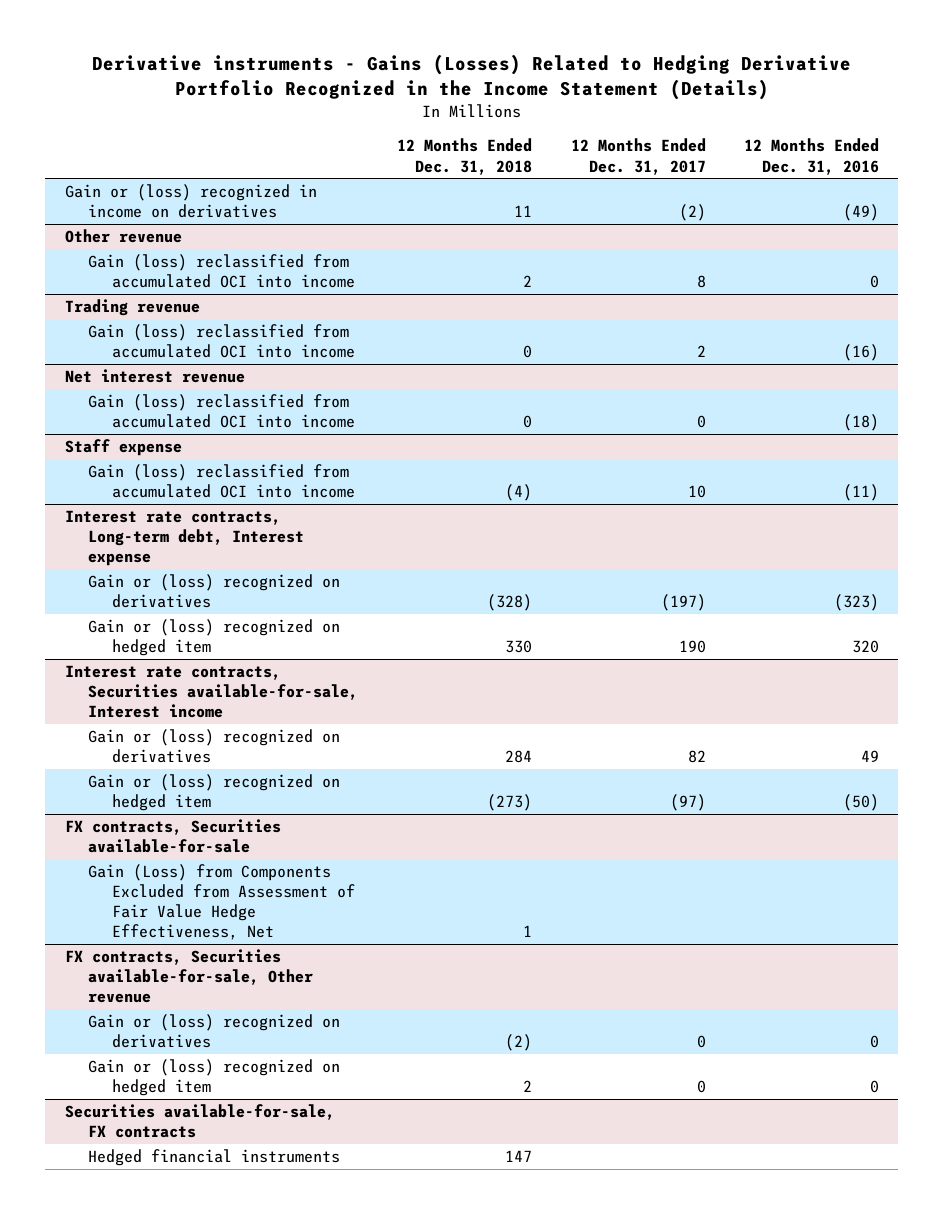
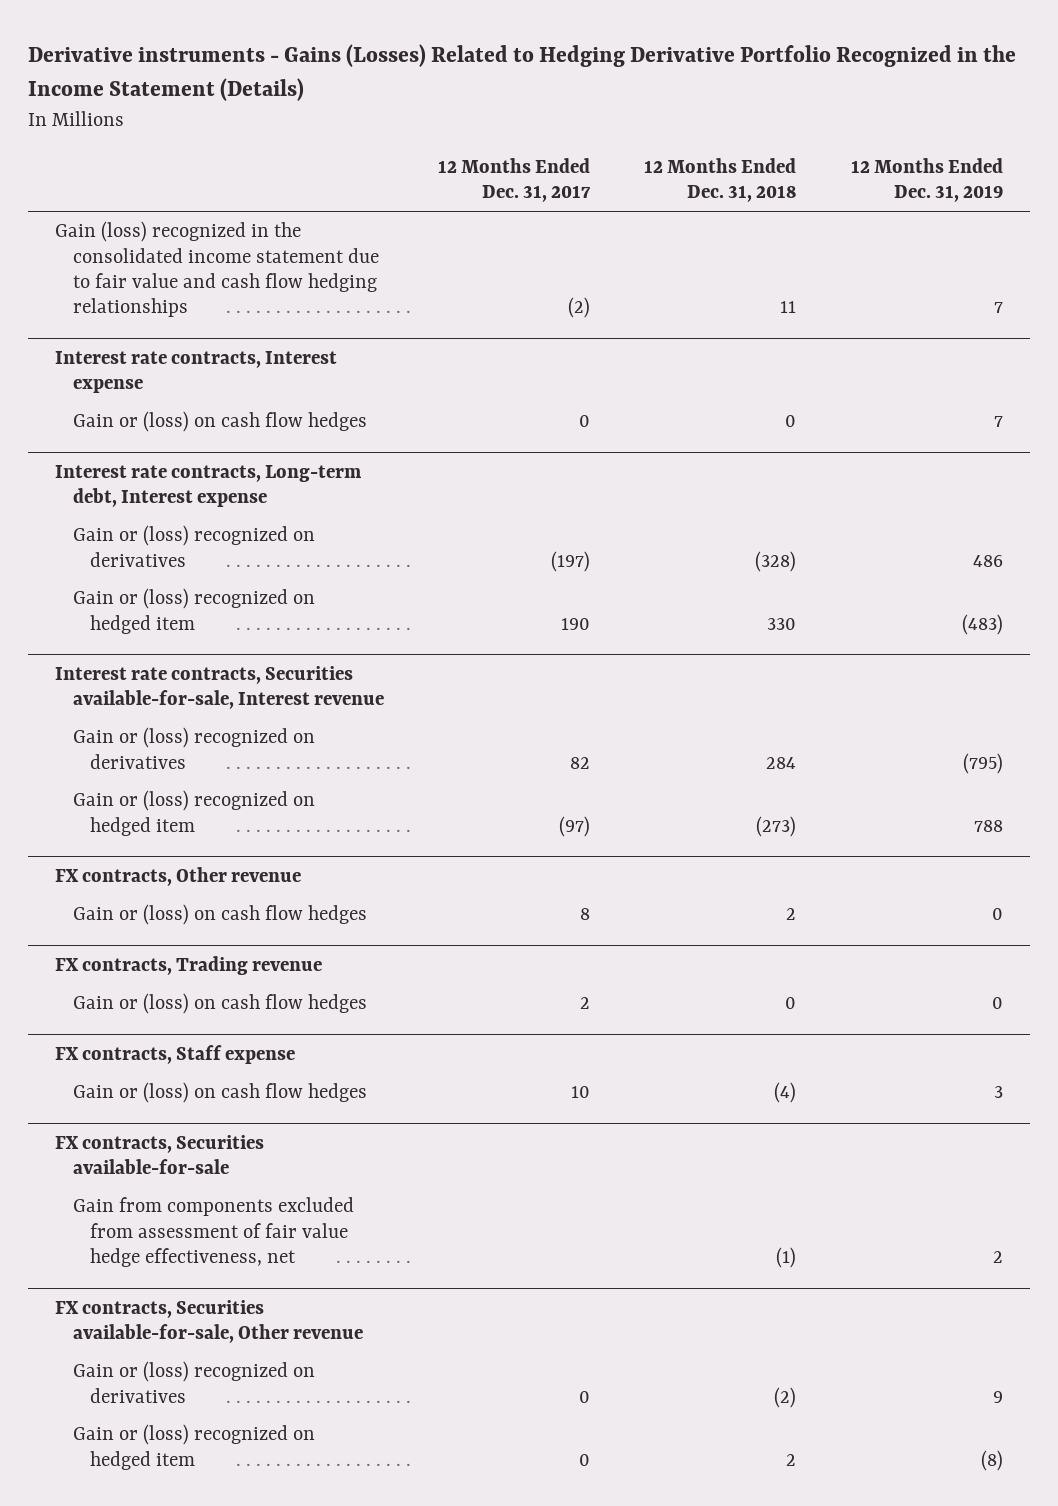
- | 12 Months Ended Dec. 31, 2018 | 12 Months Ended Dec. 31, 2017 | 12 Months Ended Dec. 31, 2016
+ | 12 Months Ended Dec. 31, 2017 | 12 Months Ended Dec. 31, 2018 | 12 Months Ended Dec. 31, 2019
- Gain or (loss) recognized in income on derivatives | 11 | (2) | (49)
- Other revenue
- Gain (loss) reclassified from accumulated OCI into income | 2 | 8 | 0
- Trading revenue
- Gain (loss) reclassified from accumulated OCI into income | 0 | 2 | (16)
- Net interest revenue
- Gain (loss) reclassified from accumulated OCI into income | 0 | 0 | (18)
- Staff expense
- Gain (loss) reclassified from accumulated OCI into income | (4) | 10 | (11)
+ Gain (loss) recognized in the consolidated income statement due to fair value and cash flow hedging relationships | (2) | 11 | 7
+ Interest rate contracts, Interest expense
+ Gain or (loss) on cash flow hedges | 0 | 0 | 7
- Interest rate contracts, Securities available-for-sale, Interest income
+ Interest rate contracts, Securities available-for-sale, Interest revenue
+ FX contracts, Other revenue
+ Gain or (loss) on cash flow hedges | 8 | 2 | 0
+ FX contracts, Trading revenue
+ Gain or (loss) on cash flow hedges | 2 | 0 | 0
+ FX contracts, Staff expense
+ Gain or (loss) on cash flow hedges | 10 | (4) | 3
@ FX contracts, Securities available-for-sale
- Gain (Loss) from Components Excluded from Assessment of Fair Value Hedge Effectiveness, Net | 1 | |
+ Gain from components excluded from assessment of fair value hedge effectiveness, net | | (1) | 2
- Securities available-for-sale, FX contracts
- Hedged financial instruments | 147 | |

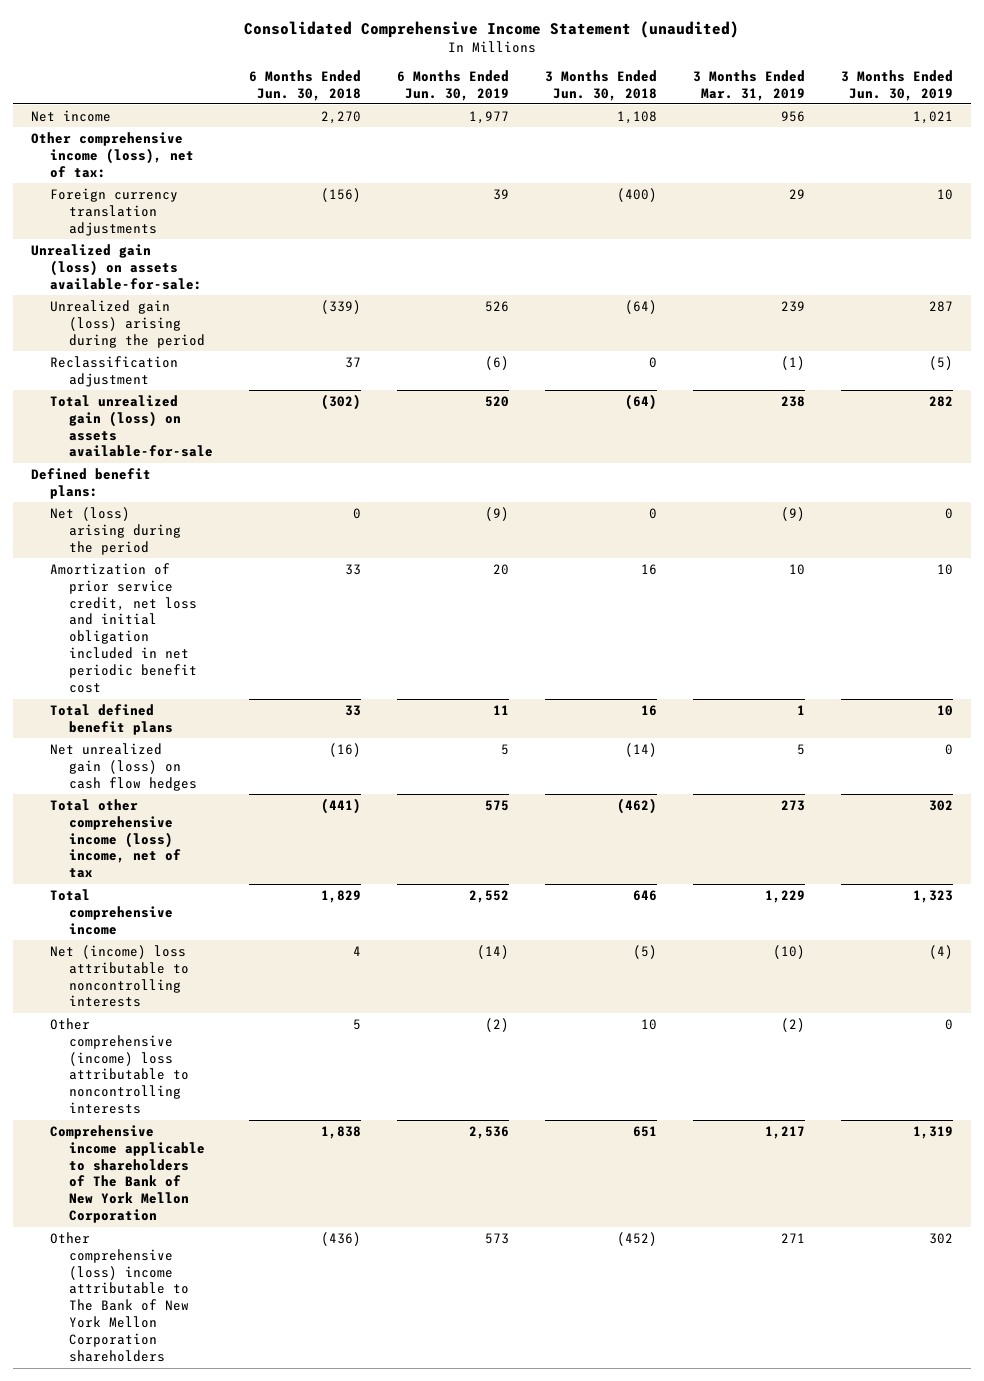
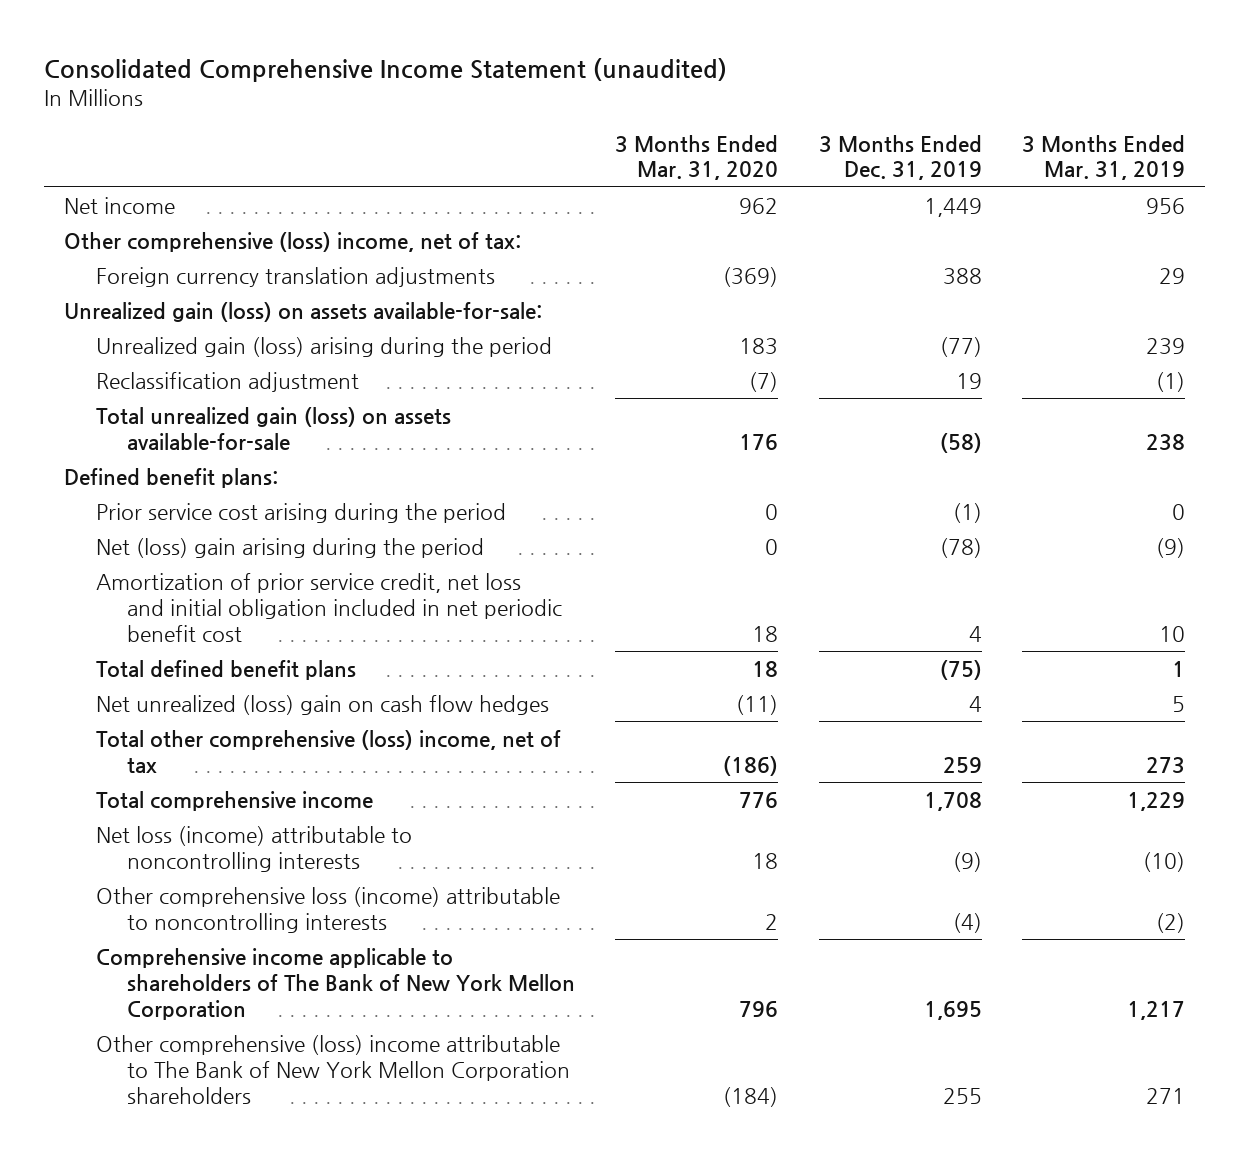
- | 6 Months Ended Jun. 30, 2018 | 6 Months Ended Jun. 30, 2019 | 3 Months Ended Jun. 30, 2018 | 3 Months Ended Mar. 31, 2019 | 3 Months Ended Jun. 30, 2019
+ | 3 Months Ended Mar. 31, 2020 | 3 Months Ended Dec. 31, 2019 | 3 Months Ended Mar. 31, 2019
- Other comprehensive income (loss), net of tax:
+ Other comprehensive (loss) income, net of tax:
- Net (loss) arising during the period | 0 | (9) | 0 | (9) | 0
+ Prior service cost arising during the period | 0 | (1) | 0
+ Net (loss) gain arising during the period | 0 | (78) | (9)
- Net unrealized gain (loss) on cash flow hedges | (16) | 5 | (14) | 5 | 0
- Total other comprehensive income (loss) income, net of tax | (441) | 575 | (462) | 273 | 302
+ Net unrealized (loss) gain on cash flow hedges | (11) | 4 | 5
+ Total other comprehensive (loss) income, net of tax | (186) | 259 | 273
- Net (income) loss attributable to noncontrolling interests | 4 | (14) | (5) | (10) | (4)
- Other comprehensive (income) loss attributable to noncontrolling interests | 5 | (2) | 10 | (2) | 0
+ Net loss (income) attributable to noncontrolling interests | 18 | (9) | (10)
+ Other comprehensive loss (income) attributable to noncontrolling interests | 2 | (4) | (2)

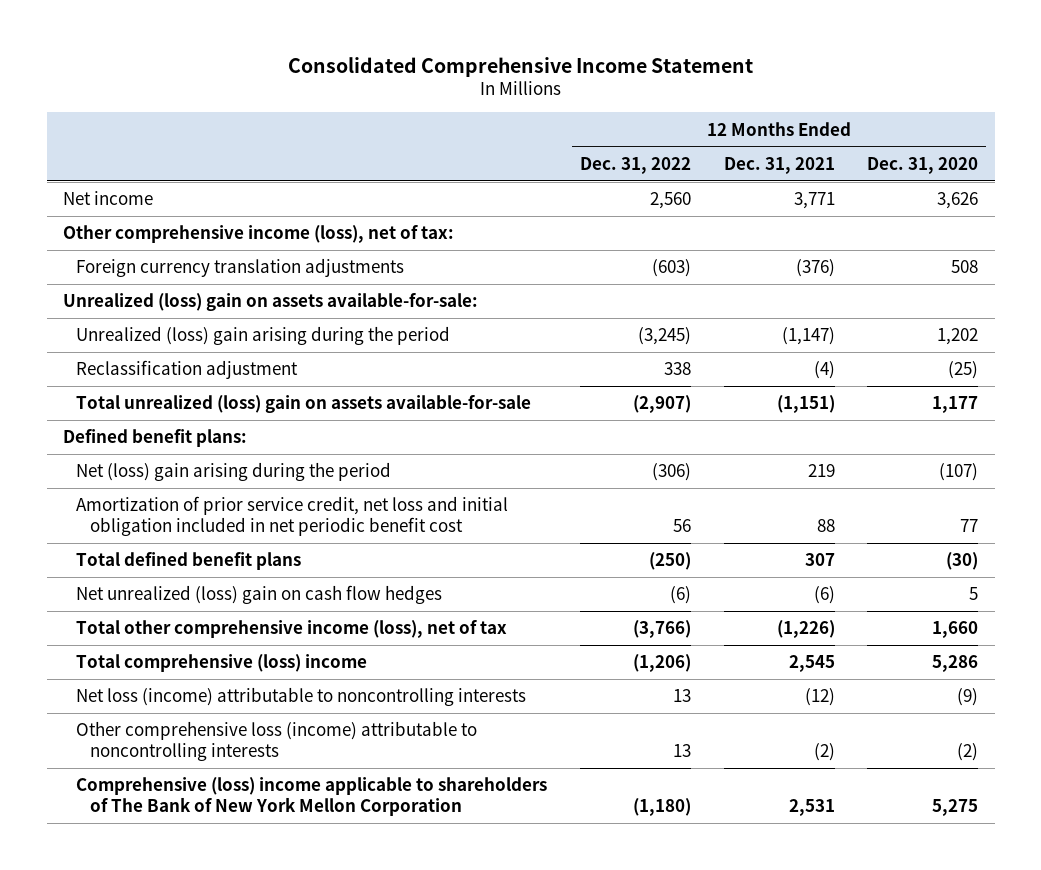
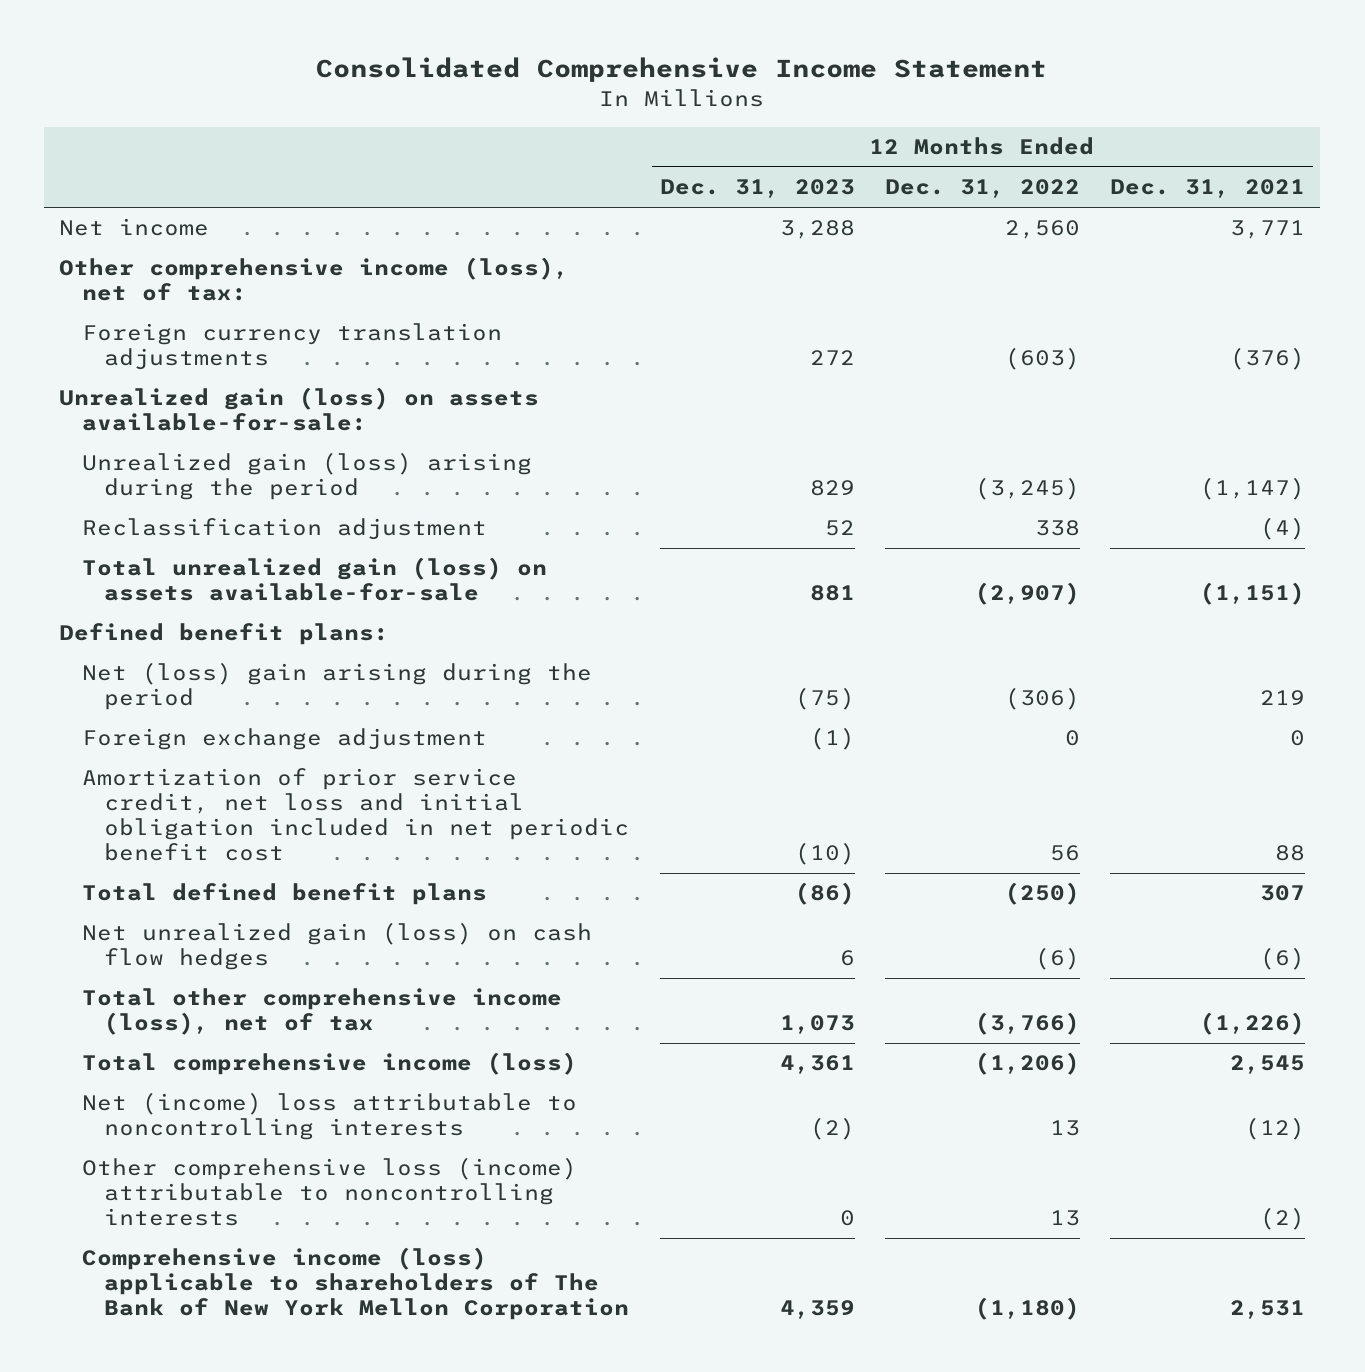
- | 12 Months Ended Dec. 31, 2022 | 12 Months Ended Dec. 31, 2021 | 12 Months Ended Dec. 31, 2020
+ | 12 Months Ended Dec. 31, 2023 | 12 Months Ended Dec. 31, 2022 | 12 Months Ended Dec. 31, 2021
- Unrealized (loss) gain on assets available-for-sale:
- Unrealized (loss) gain arising during the period | (3,245) | (1,147) | 1,202
+ Unrealized gain (loss) on assets available-for-sale:
+ Unrealized gain (loss) arising during the period | 829 | (3,245) | (1,147)
- Total unrealized (loss) gain on assets available-for-sale | (2,907) | (1,151) | 1,177
+ Total unrealized gain (loss) on assets available-for-sale | 881 | (2,907) | (1,151)
+ Foreign exchange adjustment | (1) | 0 | 0
- Net unrealized (loss) gain on cash flow hedges | (6) | (6) | 5
+ Net unrealized gain (loss) on cash flow hedges | 6 | (6) | (6)
- Total comprehensive (loss) income | (1,206) | 2,545 | 5,286
- Net loss (income) attributable to noncontrolling interests | 13 | (12) | (9)
+ Total comprehensive income (loss) | 4,361 | (1,206) | 2,545
+ Net (income) loss attributable to noncontrolling interests | (2) | 13 | (12)
- Comprehensive (loss) income applicable to shareholders of The Bank of New York Mellon Corporation | (1,180) | 2,531 | 5,275
+ Comprehensive income (loss) applicable to shareholders of The Bank of New York Mellon Corporation | 4,359 | (1,180) | 2,531

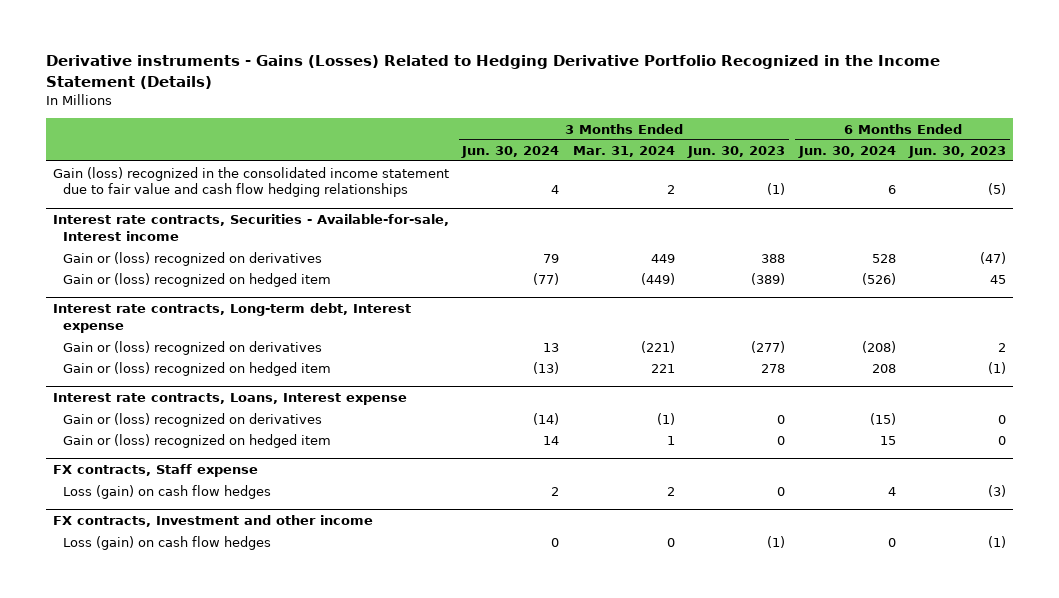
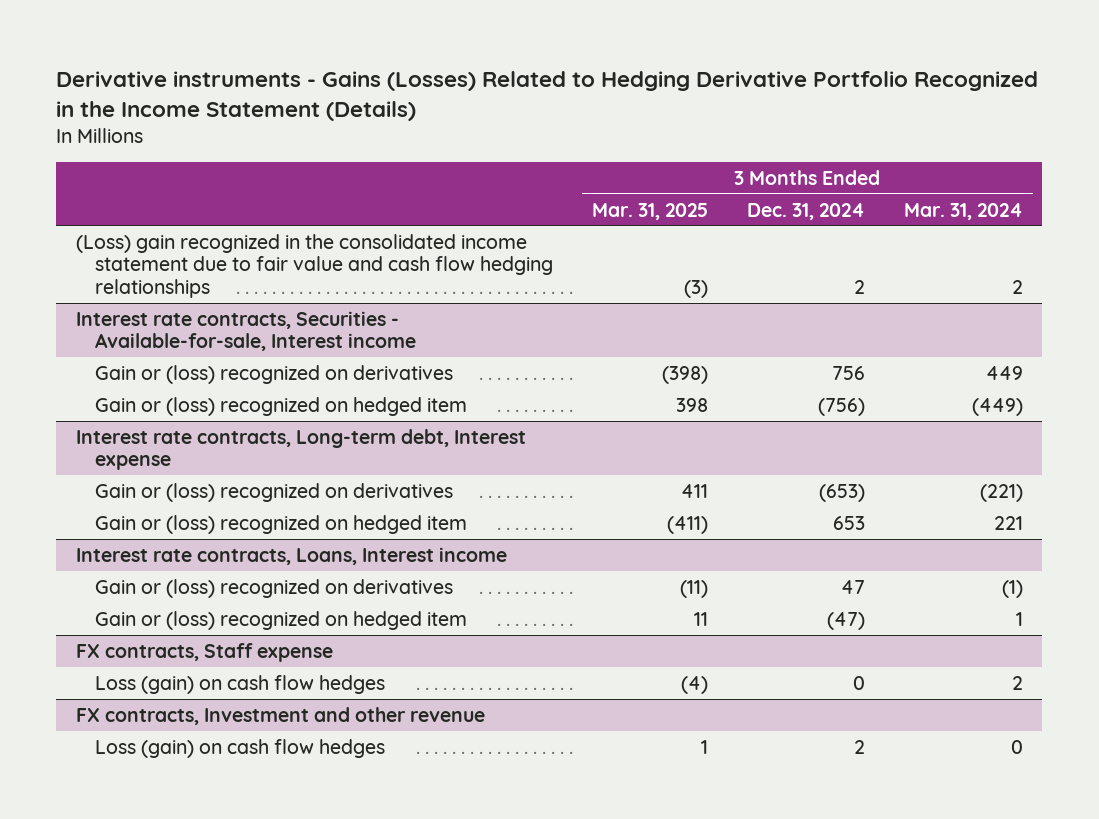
- | 3 Months Ended Jun. 30, 2024 | 3 Months Ended Mar. 31, 2024 | 3 Months Ended Jun. 30, 2023 | 6 Months Ended Jun. 30, 2024 | 6 Months Ended Jun. 30, 2023
+ | 3 Months Ended Mar. 31, 2025 | 3 Months Ended Dec. 31, 2024 | 3 Months Ended Mar. 31, 2024
- Gain (loss) recognized in the consolidated income statement due to fair value and cash flow hedging relationships | 4 | 2 | (1) | 6 | (5)
+ (Loss) gain recognized in the consolidated income statement due to fair value and cash flow hedging relationships | (3) | 2 | 2
- Interest rate contracts, Loans, Interest expense
+ Interest rate contracts, Loans, Interest income
- FX contracts, Investment and other income
+ FX contracts, Investment and other revenue

